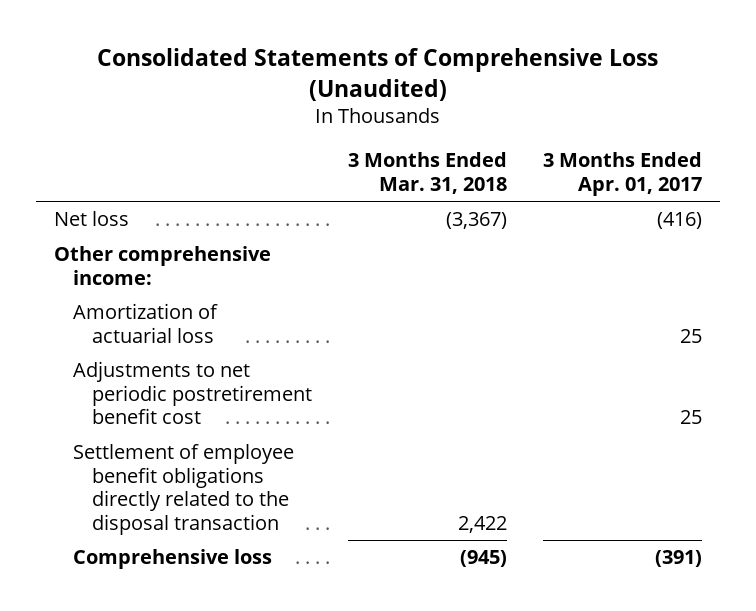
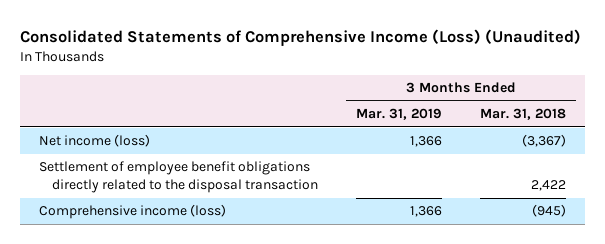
- Consolidated Statements of Comprehensive Loss (Unaudited)
+ Consolidated Statements of Comprehensive Income (Loss) (Unaudited)
- | 3 Months Ended Mar. 31, 2018 | 3 Months Ended Apr. 01, 2017
+ | 3 Months Ended Mar. 31, 2019 | 3 Months Ended Mar. 31, 2018
- Net loss | (3,367) | (416)
- Other comprehensive income:
- Amortization of actuarial loss | | 25
- Adjustments to net periodic postretirement benefit cost | | 25
+ Net income (loss) | 1,366 | (3,367)
- Comprehensive loss | (945) | (391)
+ Comprehensive income (loss) | 1,366 | (945)

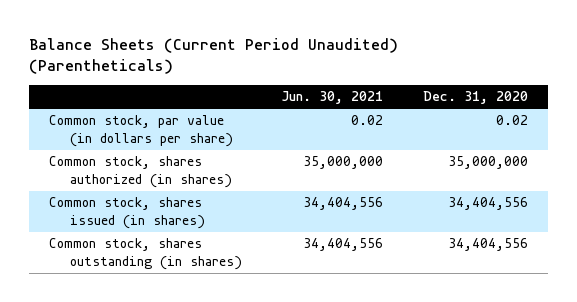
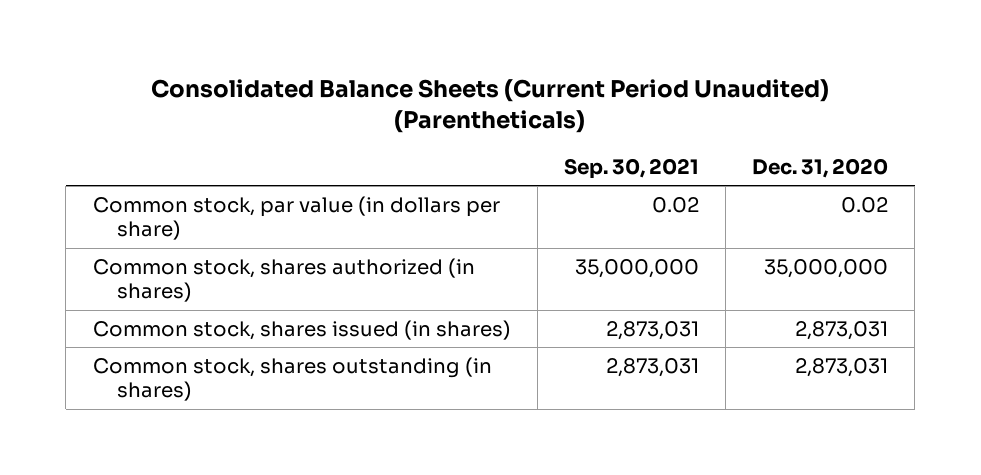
- Balance Sheets (Current Period Unaudited) (Parentheticals)
+ Consolidated Balance Sheets (Current Period Unaudited) (Parentheticals)
- | Jun. 30, 2021 | Dec. 31, 2020
+ | Sep. 30, 2021 | Dec. 31, 2020
- Common stock, shares issued (in shares) | 34,404,556 | 34,404,556
- Common stock, shares outstanding (in shares) | 34,404,556 | 34,404,556
+ Common stock, shares issued (in shares) | 2,873,031 | 2,873,031
+ Common stock, shares outstanding (in shares) | 2,873,031 | 2,873,031

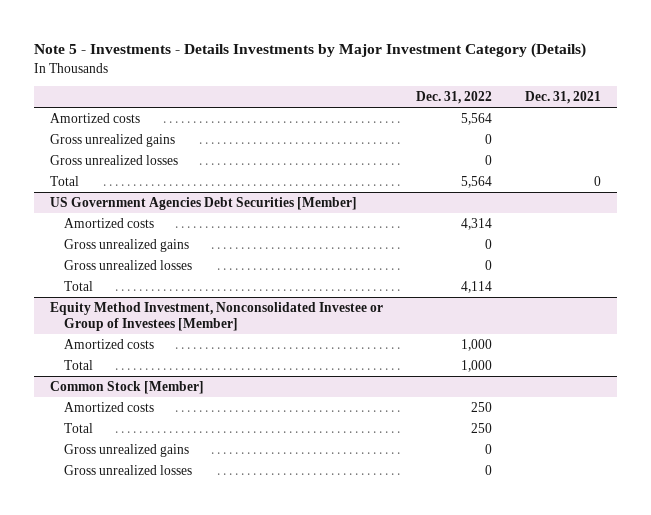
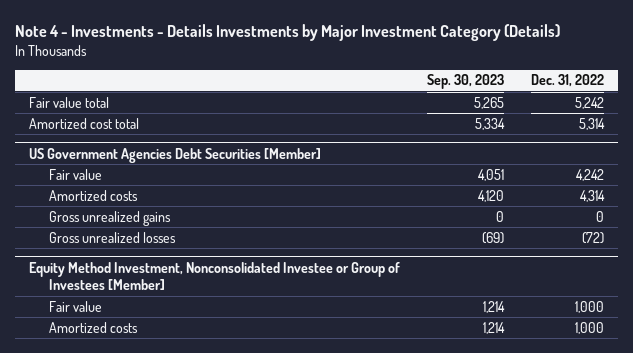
- Note 5 - Investments - Details Investments by Major Investment Category (Details)
+ Note 4 - Investments - Details Investments by Major Investment Category (Details)
- | Dec. 31, 2022 | Dec. 31, 2021
+ | Sep. 30, 2023 | Dec. 31, 2022
- Amortized costs | 5,564 |
- Gross unrealized gains | 0 |
- Gross unrealized losses | 0 |
- Total | 5,564 | 0
+ Fair value total | 5,265 | 5,242
+ Amortized cost total | 5,334 | 5,314
@ US Government Agencies Debt Securities [Member]
+ Fair value | 4,051 | 4,242
- Gross unrealized losses | 0 |
- Total | 4,114 |
+ Gross unrealized losses | (69) | (72)
@ Equity Method Investment, Nonconsolidated Investee or Group of Investees [Member]
+ Fair value | 1,214 | 1,000
- Total | 1,000 |
- Common Stock [Member]
- Amortized costs | 250 |
- Total | 250 |
- Gross unrealized gains | 0 |
- Gross unrealized losses | 0 |

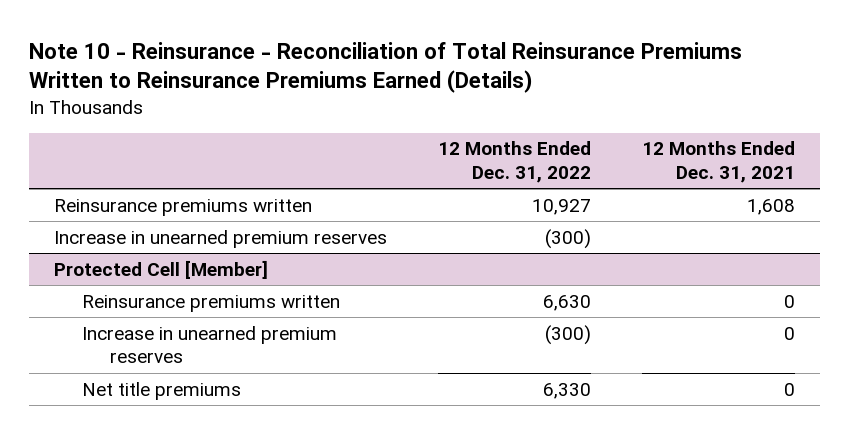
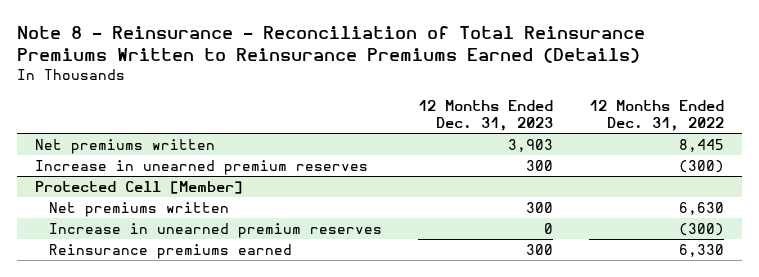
- Note 10 - Reinsurance - Reconciliation of Total Reinsurance Premiums Written to Reinsurance Premiums Earned (Details)
+ Note 8 - Reinsurance - Reconciliation of Total Reinsurance Premiums Written to Reinsurance Premiums Earned (Details)
- | 12 Months Ended Dec. 31, 2022 | 12 Months Ended Dec. 31, 2021
+ | 12 Months Ended Dec. 31, 2023 | 12 Months Ended Dec. 31, 2022
- Reinsurance premiums written | 10,927 | 1,608
+ Net premiums written | 3,903 | 8,445
@ Protected Cell [Member]
- Reinsurance premiums written | 6,630 | 0
+ Net premiums written | 300 | 6,630
- Net title premiums | 6,330 | 0
+ Reinsurance premiums earned | 300 | 6,330

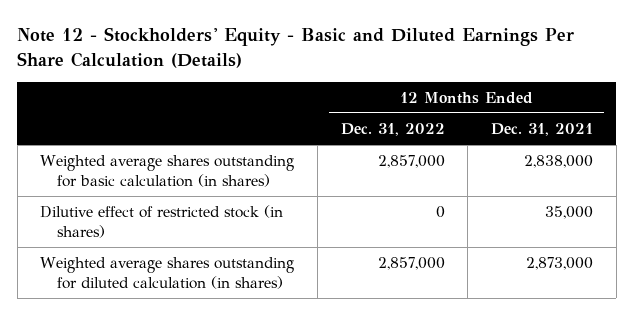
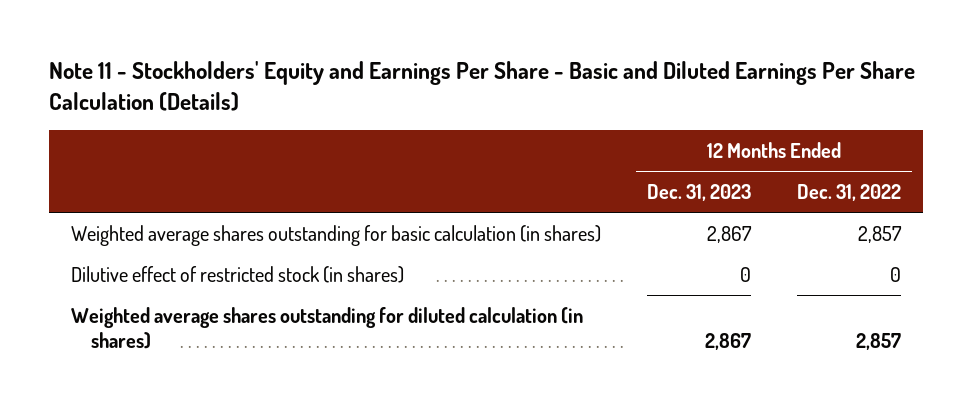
- Note 12 - Stockholders' Equity - Basic and Diluted Earnings Per Share Calculation (Details)
+ Note 11 - Stockholders' Equity and Earnings Per Share - Basic and Diluted Earnings Per Share Calculation (Details)
- | 12 Months Ended Dec. 31, 2022 | 12 Months Ended Dec. 31, 2021
+ | 12 Months Ended Dec. 31, 2023 | 12 Months Ended Dec. 31, 2022
- Weighted average shares outstanding for basic calculation (in shares) | 2,857,000 | 2,838,000
+ Weighted average shares outstanding for basic calculation (in shares) | 2,867 | 2,857
- Weighted average shares outstanding for diluted calculation (in shares) | 2,857,000 | 2,873,000
+ Weighted average shares outstanding for diluted calculation (in shares) | 2,867 | 2,857

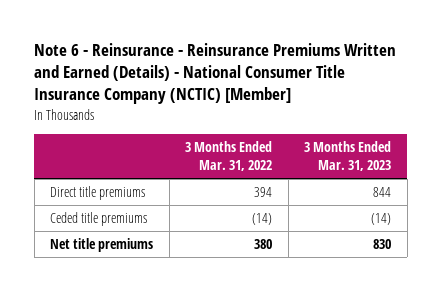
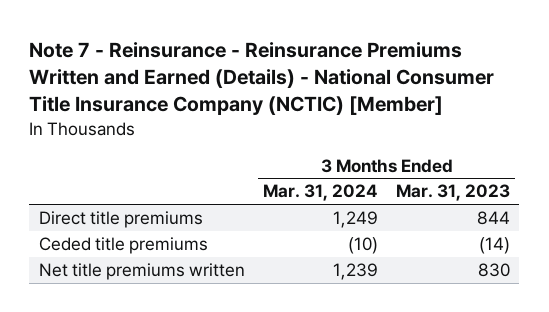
- Note 6 - Reinsurance - Reinsurance Premiums Written and Earned (Details) - National Consumer Title Insurance Company (NCTIC) [Member]
+ Note 7 - Reinsurance - Reinsurance Premiums Written and Earned (Details) - National Consumer Title Insurance Company (NCTIC) [Member]
- | 3 Months Ended Mar. 31, 2022 | 3 Months Ended Mar. 31, 2023
+ | 3 Months Ended Mar. 31, 2024 | 3 Months Ended Mar. 31, 2023
- Net title premiums | 380 | 830
+ Net title premiums written | 1,239 | 830

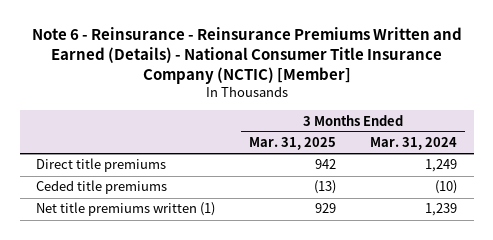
- Note 7 - Reinsurance - Reinsurance Premiums Written and Earned (Details) - National Consumer Title Insurance Company (NCTIC) [Member]
+ Note 6 - Reinsurance - Reinsurance Premiums Written and Earned (Details) - National Consumer Title Insurance Company (NCTIC) [Member]
- | 3 Months Ended Mar. 31, 2024 | 3 Months Ended Mar. 31, 2023
+ | 3 Months Ended Mar. 31, 2025 | 3 Months Ended Mar. 31, 2024
- Net title premiums written | 1,239 | 830
+ Net title premiums written (1) | 929 | 1,239

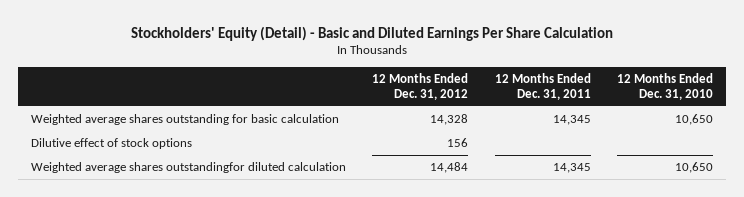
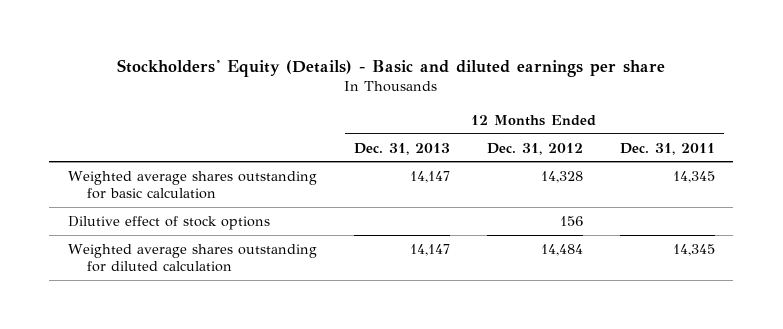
- Stockholders' Equity (Detail) - Basic and Diluted Earnings Per Share Calculation
+ Stockholders' Equity (Details) - Basic and diluted earnings per share
- | 12 Months Ended Dec. 31, 2012 | 12 Months Ended Dec. 31, 2011 | 12 Months Ended Dec. 31, 2010
+ | 12 Months Ended Dec. 31, 2013 | 12 Months Ended Dec. 31, 2012 | 12 Months Ended Dec. 31, 2011
- Weighted average shares outstandingfor diluted calculation | 14,484 | 14,345 | 10,650
+ Weighted average shares outstanding for diluted calculation | 14,147 | 14,484 | 14,345

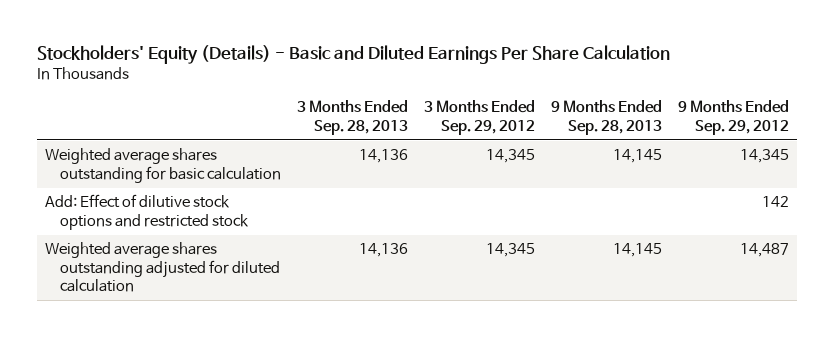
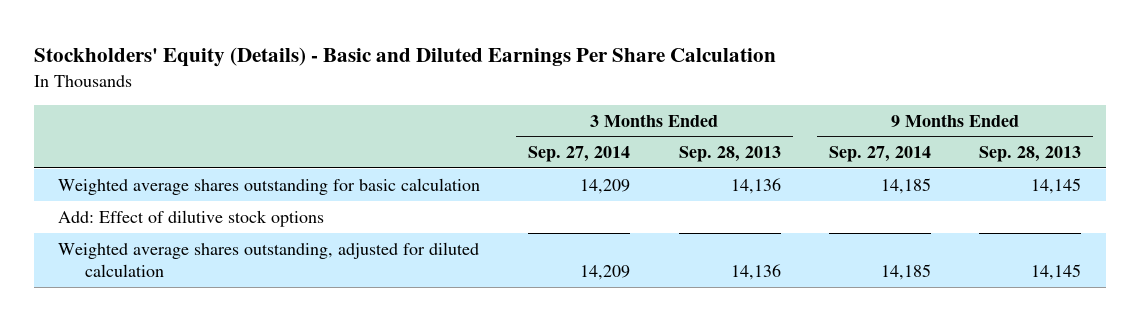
- | 3 Months Ended Sep. 28, 2013 | 3 Months Ended Sep. 29, 2012 | 9 Months Ended Sep. 28, 2013 | 9 Months Ended Sep. 29, 2012
+ | 3 Months Ended Sep. 27, 2014 | 3 Months Ended Sep. 28, 2013 | 9 Months Ended Sep. 27, 2014 | 9 Months Ended Sep. 28, 2013
- Add: Effect of dilutive stock options and restricted stock | | | | 142
- Weighted average shares outstanding adjusted for diluted calculation | 14,136 | 14,345 | 14,145 | 14,487
+ Add: Effect of dilutive stock options
+ Weighted average shares outstanding, adjusted for diluted calculation | 14,209 | 14,136 | 14,185 | 14,145

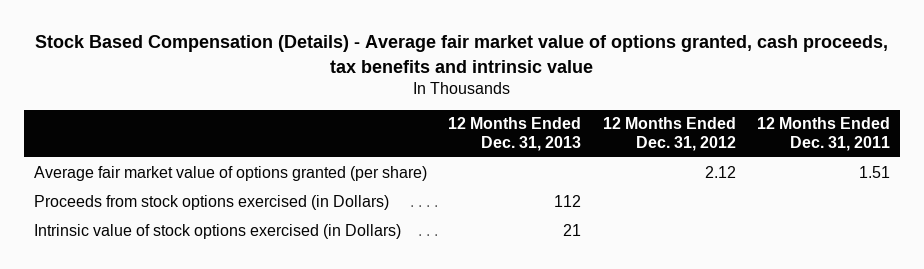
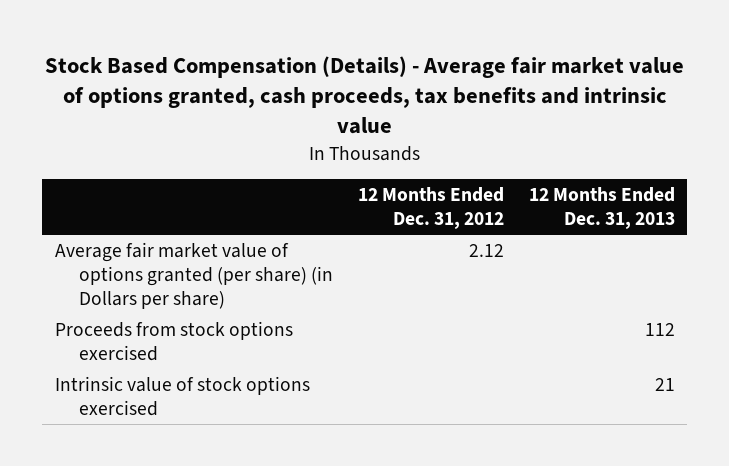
- | 12 Months Ended Dec. 31, 2013 | 12 Months Ended Dec. 31, 2012 | 12 Months Ended Dec. 31, 2011
+ | 12 Months Ended Dec. 31, 2012 | 12 Months Ended Dec. 31, 2013
- Average fair market value of options granted (per share) | | 2.12 | 1.51
- Proceeds from stock options exercised (in Dollars) | 112 | |
- Intrinsic value of stock options exercised (in Dollars) | 21 | |
+ Average fair market value of options granted (per share) (in Dollars per share) | 2.12 |
+ Proceeds from stock options exercised | | 112
+ Intrinsic value of stock options exercised | | 21

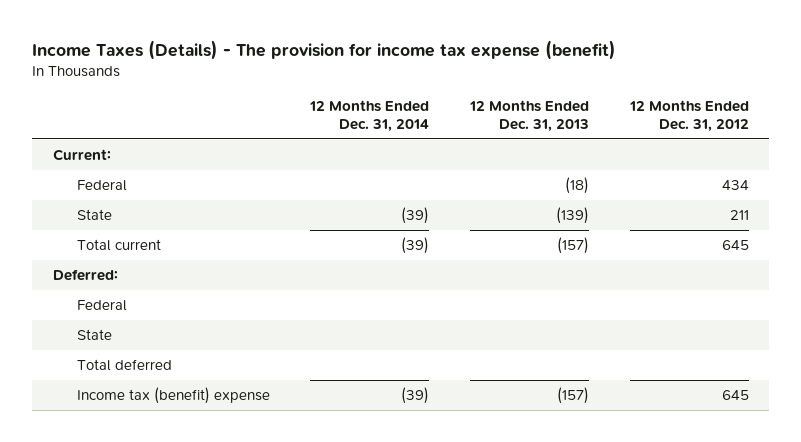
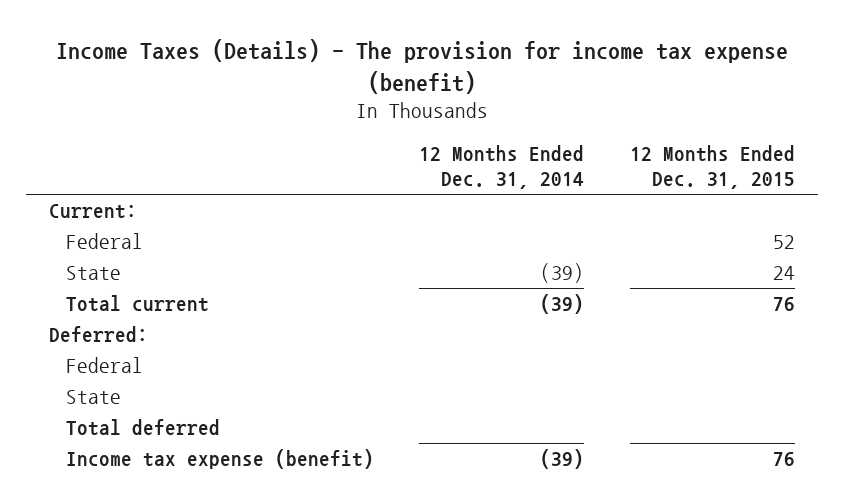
- | 12 Months Ended Dec. 31, 2014 | 12 Months Ended Dec. 31, 2013 | 12 Months Ended Dec. 31, 2012
+ | 12 Months Ended Dec. 31, 2014 | 12 Months Ended Dec. 31, 2015
- Income tax (benefit) expense | (39) | (157) | 645
+ Income tax expense (benefit) | (39) | 76

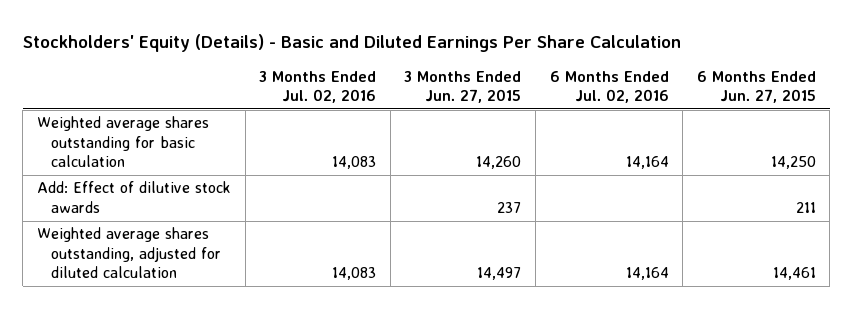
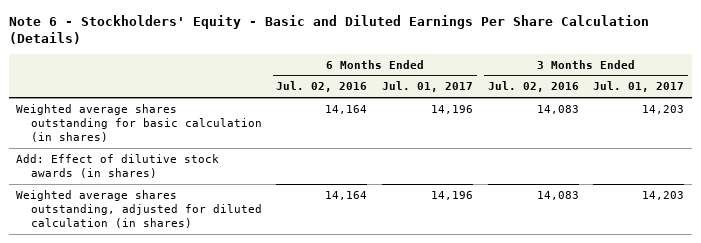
- Stockholders' Equity (Details) - Basic and Diluted Earnings Per Share Calculation
+ Note 6 - Stockholders' Equity - Basic and Diluted Earnings Per Share Calculation (Details)
- | 3 Months Ended Jul. 02, 2016 | 3 Months Ended Jun. 27, 2015 | 6 Months Ended Jul. 02, 2016 | 6 Months Ended Jun. 27, 2015
+ | 6 Months Ended Jul. 02, 2016 | 6 Months Ended Jul. 01, 2017 | 3 Months Ended Jul. 02, 2016 | 3 Months Ended Jul. 01, 2017
- Weighted average shares outstanding for basic calculation | 14,083 | 14,260 | 14,164 | 14,250
- Add: Effect of dilutive stock awards | | 237 | | 211
- Weighted average shares outstanding, adjusted for diluted calculation | 14,083 | 14,497 | 14,164 | 14,461
+ Weighted average shares outstanding for basic calculation (in shares) | 14,164 | 14,196 | 14,083 | 14,203
+ Add: Effect of dilutive stock awards (in shares)
+ Weighted average shares outstanding, adjusted for diluted calculation (in shares) | 14,164 | 14,196 | 14,083 | 14,203

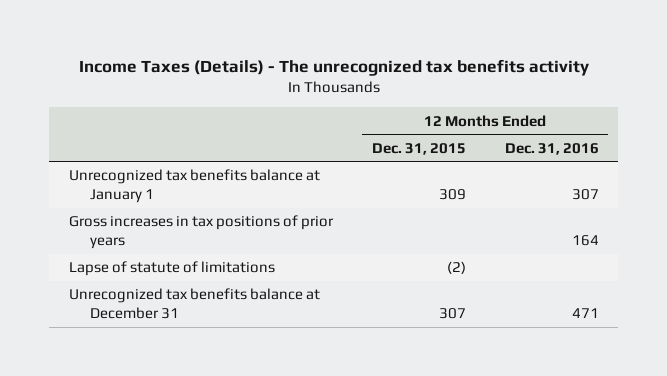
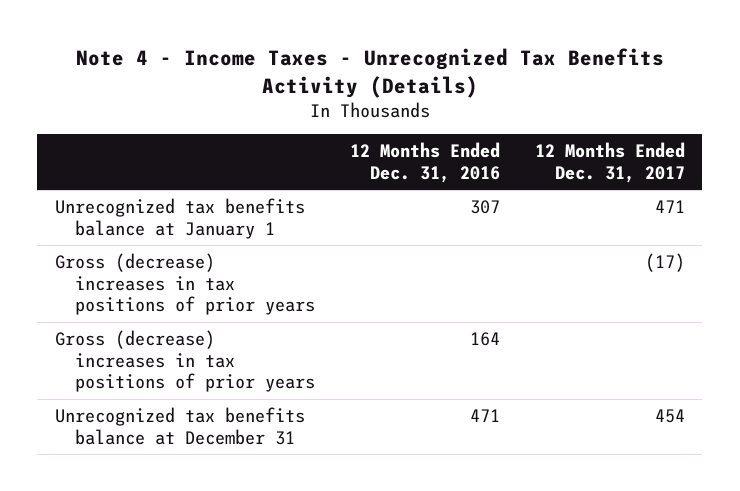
- Income Taxes (Details) - The unrecognized tax benefits activity
+ Note 4 - Income Taxes - Unrecognized Tax Benefits Activity (Details)
- | 12 Months Ended Dec. 31, 2015 | 12 Months Ended Dec. 31, 2016
+ | 12 Months Ended Dec. 31, 2016 | 12 Months Ended Dec. 31, 2017
- Gross increases in tax positions of prior years | | 164
- Lapse of statute of limitations | (2) |
+ Gross (decrease) increases in tax positions of prior years | | (17)
+ Gross (decrease) increases in tax positions of prior years | 164 |

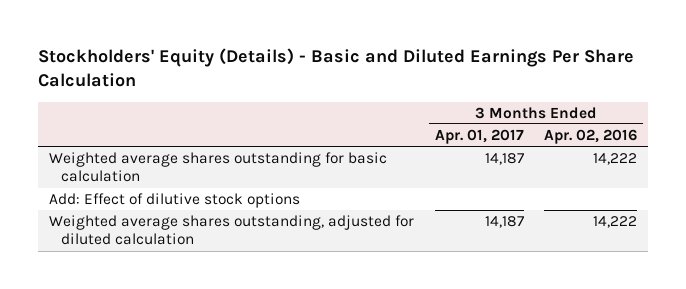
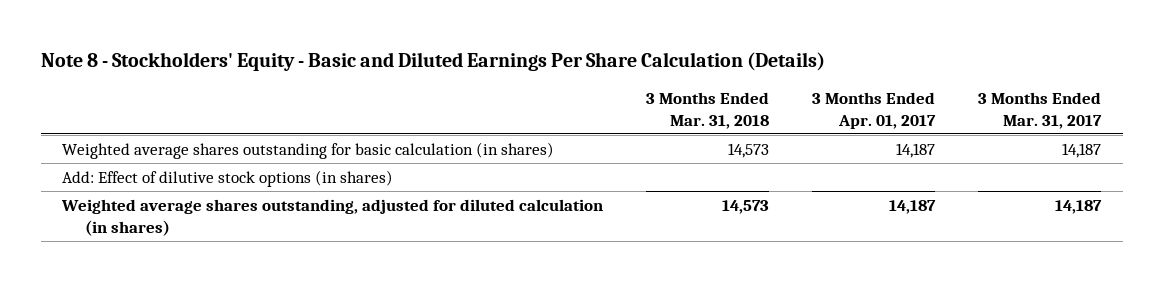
- Stockholders' Equity (Details) - Basic and Diluted Earnings Per Share Calculation
+ Note 8 - Stockholders' Equity - Basic and Diluted Earnings Per Share Calculation (Details)
- | 3 Months Ended Apr. 01, 2017 | 3 Months Ended Apr. 02, 2016
+ | 3 Months Ended Mar. 31, 2018 | 3 Months Ended Apr. 01, 2017 | 3 Months Ended Mar. 31, 2017
- Weighted average shares outstanding for basic calculation | 14,187 | 14,222
- Add: Effect of dilutive stock options
- Weighted average shares outstanding, adjusted for diluted calculation | 14,187 | 14,222
+ Weighted average shares outstanding for basic calculation (in shares) | 14,573 | 14,187 | 14,187
+ Add: Effect of dilutive stock options (in shares)
+ Weighted average shares outstanding, adjusted for diluted calculation (in shares) | 14,573 | 14,187 | 14,187

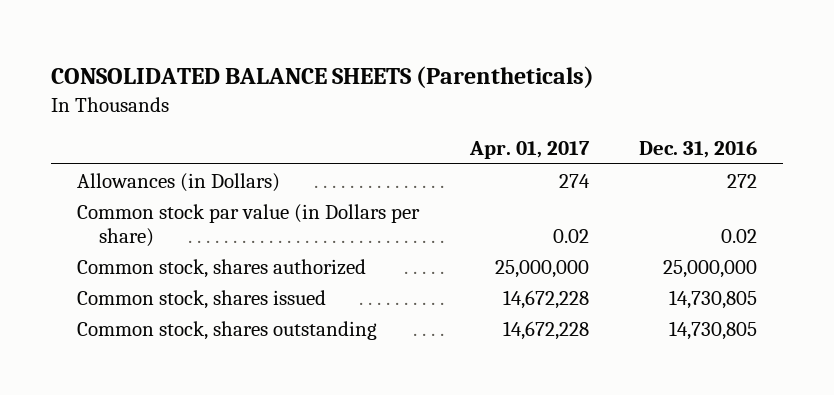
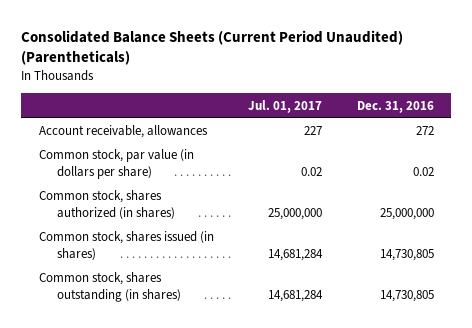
- CONSOLIDATED BALANCE SHEETS (Parentheticals)
+ Consolidated Balance Sheets (Current Period Unaudited) (Parentheticals)
- | Apr. 01, 2017 | Dec. 31, 2016
+ | Jul. 01, 2017 | Dec. 31, 2016
- Allowances (in Dollars) | 274 | 272
- Common stock par value (in Dollars per share) | 0.02 | 0.02
- Common stock, shares authorized | 25,000,000 | 25,000,000
- Common stock, shares issued | 14,672,228 | 14,730,805
- Common stock, shares outstanding | 14,672,228 | 14,730,805
+ Account receivable, allowances | 227 | 272
+ Common stock, par value (in dollars per share) | 0.02 | 0.02
+ Common stock, shares authorized (in shares) | 25,000,000 | 25,000,000
+ Common stock, shares issued (in shares) | 14,681,284 | 14,730,805
+ Common stock, shares outstanding (in shares) | 14,681,284 | 14,730,805

